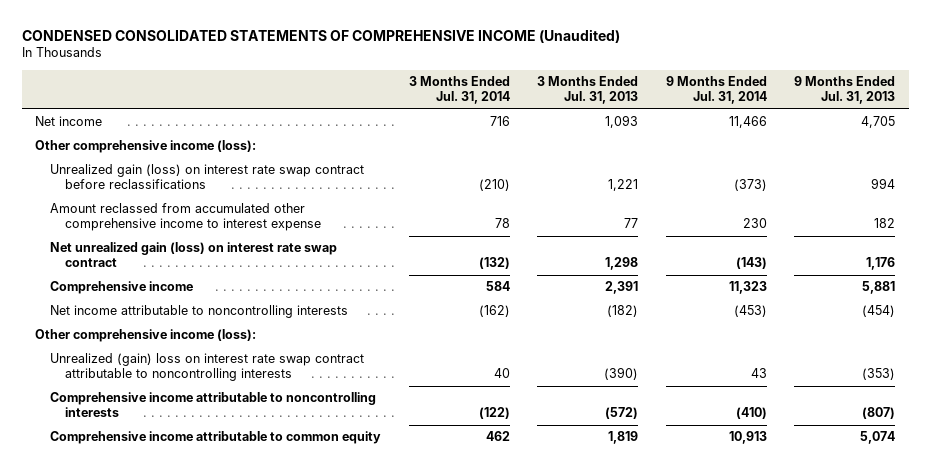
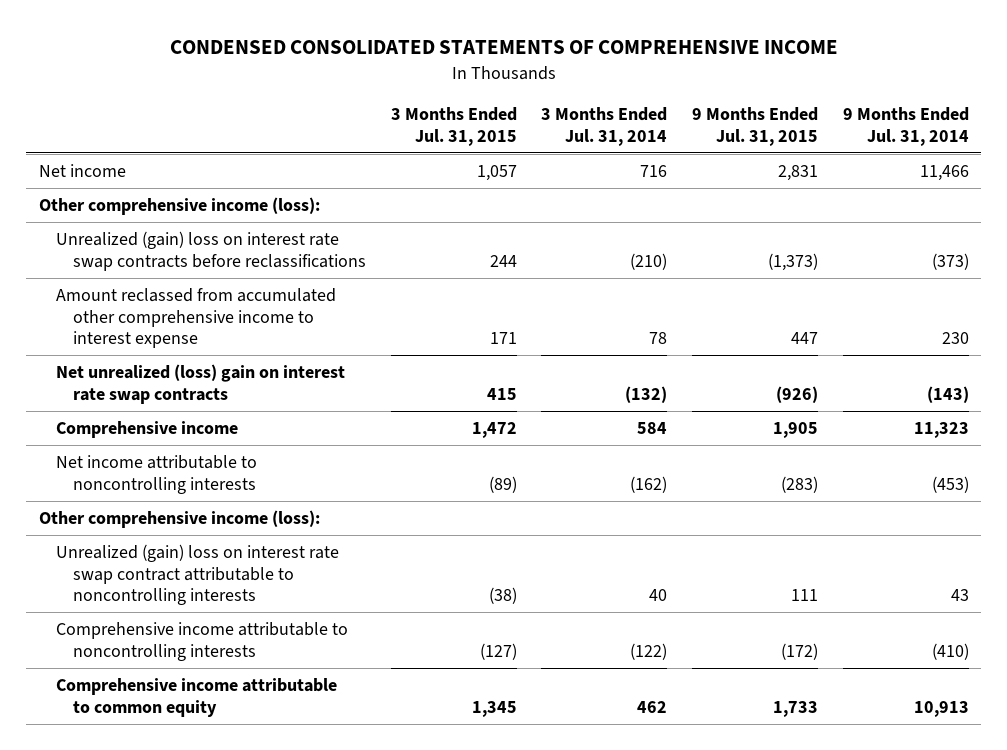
- CONDENSED CONSOLIDATED STATEMENTS OF COMPREHENSIVE INCOME (Unaudited)
+ CONDENSED CONSOLIDATED STATEMENTS OF COMPREHENSIVE INCOME
- | 3 Months Ended Jul. 31, 2014 | 3 Months Ended Jul. 31, 2013 | 9 Months Ended Jul. 31, 2014 | 9 Months Ended Jul. 31, 2013
+ | 3 Months Ended Jul. 31, 2015 | 3 Months Ended Jul. 31, 2014 | 9 Months Ended Jul. 31, 2015 | 9 Months Ended Jul. 31, 2014
- Unrealized gain (loss) on interest rate swap contract before reclassifications | (210) | 1,221 | (373) | 994
+ Unrealized (gain) loss on interest rate swap contracts before reclassifications | 244 | (210) | (1,373) | (373)
- Net unrealized gain (loss) on interest rate swap contract | (132) | 1,298 | (143) | 1,176
+ Net unrealized (loss) gain on interest rate swap contracts | 415 | (132) | (926) | (143)

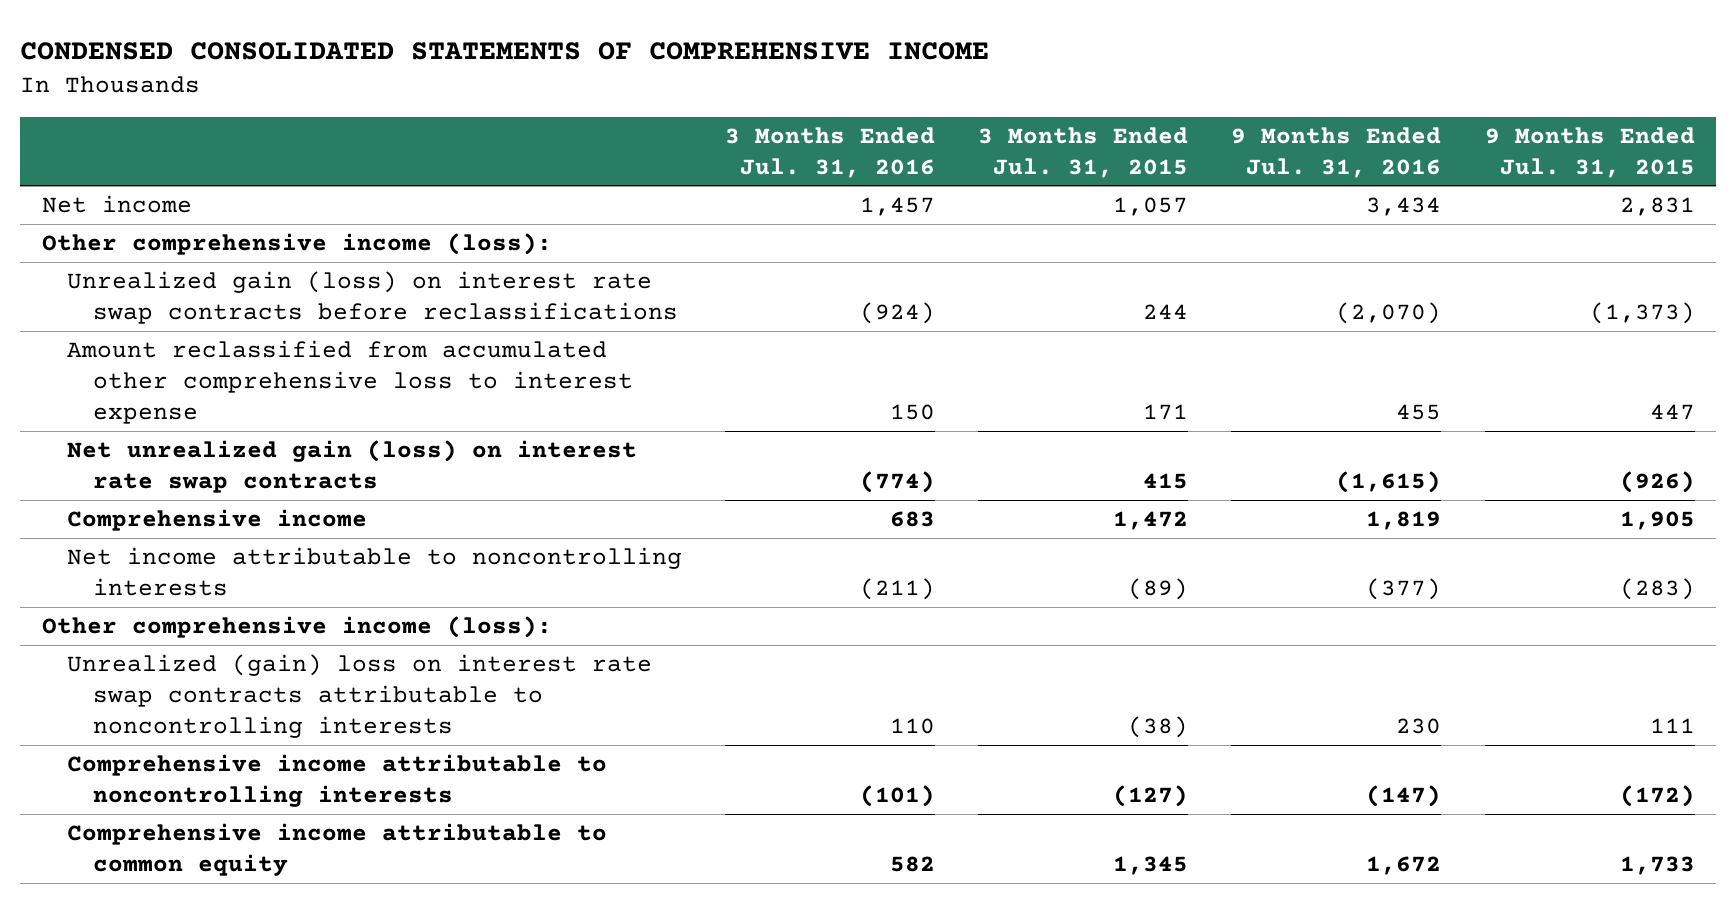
- | 3 Months Ended Jul. 31, 2015 | 3 Months Ended Jul. 31, 2014 | 9 Months Ended Jul. 31, 2015 | 9 Months Ended Jul. 31, 2014
+ | 3 Months Ended Jul. 31, 2016 | 3 Months Ended Jul. 31, 2015 | 9 Months Ended Jul. 31, 2016 | 9 Months Ended Jul. 31, 2015
- Unrealized (gain) loss on interest rate swap contracts before reclassifications | 244 | (210) | (1,373) | (373)
- Amount reclassed from accumulated other comprehensive income to interest expense | 171 | 78 | 447 | 230
- Net unrealized (loss) gain on interest rate swap contracts | 415 | (132) | (926) | (143)
+ Unrealized gain (loss) on interest rate swap contracts before reclassifications | (924) | 244 | (2,070) | (1,373)
+ Amount reclassified from accumulated other comprehensive loss to interest expense | 150 | 171 | 455 | 447
+ Net unrealized gain (loss) on interest rate swap contracts | (774) | 415 | (1,615) | (926)
- Unrealized (gain) loss on interest rate swap contract attributable to noncontrolling interests | (38) | 40 | 111 | 43
+ Unrealized (gain) loss on interest rate swap contracts attributable to noncontrolling interests | 110 | (38) | 230 | 111

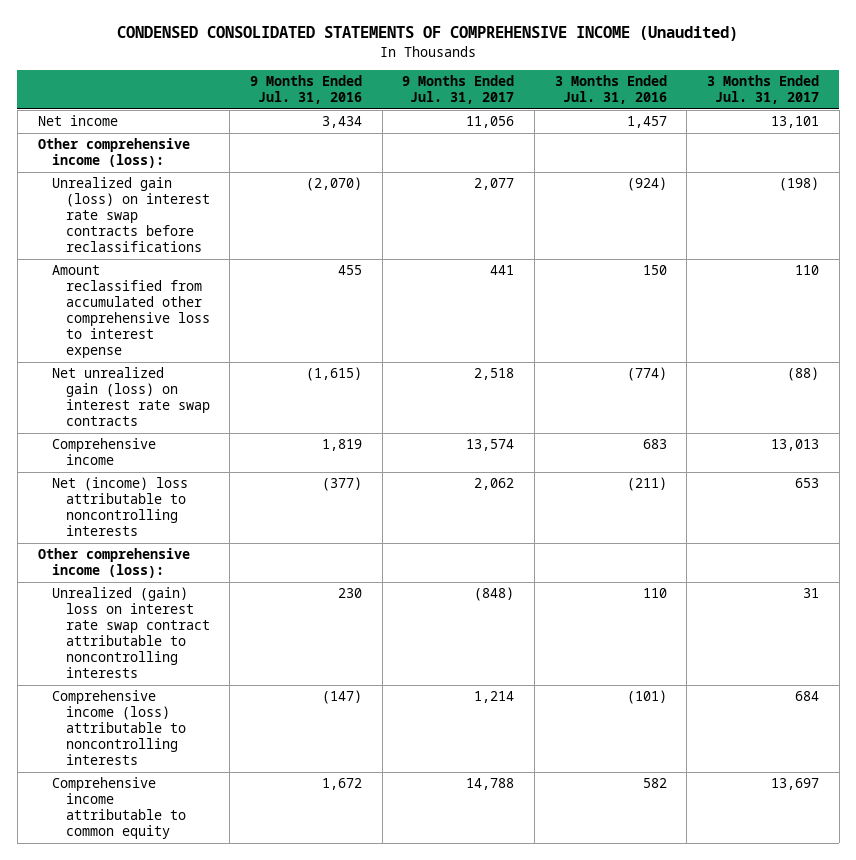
- CONDENSED CONSOLIDATED STATEMENTS OF COMPREHENSIVE INCOME
+ CONDENSED CONSOLIDATED STATEMENTS OF COMPREHENSIVE INCOME (Unaudited)
- | 3 Months Ended Jul. 31, 2016 | 3 Months Ended Jul. 31, 2015 | 9 Months Ended Jul. 31, 2016 | 9 Months Ended Jul. 31, 2015
+ | 9 Months Ended Jul. 31, 2016 | 9 Months Ended Jul. 31, 2017 | 3 Months Ended Jul. 31, 2016 | 3 Months Ended Jul. 31, 2017
- Net income attributable to noncontrolling interests | (211) | (89) | (377) | (283)
+ Net (income) loss attributable to noncontrolling interests | (377) | 2,062 | (211) | 653
- Unrealized (gain) loss on interest rate swap contracts attributable to noncontrolling interests | 110 | (38) | 230 | 111
- Comprehensive income attributable to noncontrolling interests | (101) | (127) | (147) | (172)
+ Unrealized (gain) loss on interest rate swap contract attributable to noncontrolling interests | 230 | (848) | 110 | 31
+ Comprehensive income (loss) attributable to noncontrolling interests | (147) | 1,214 | (101) | 684

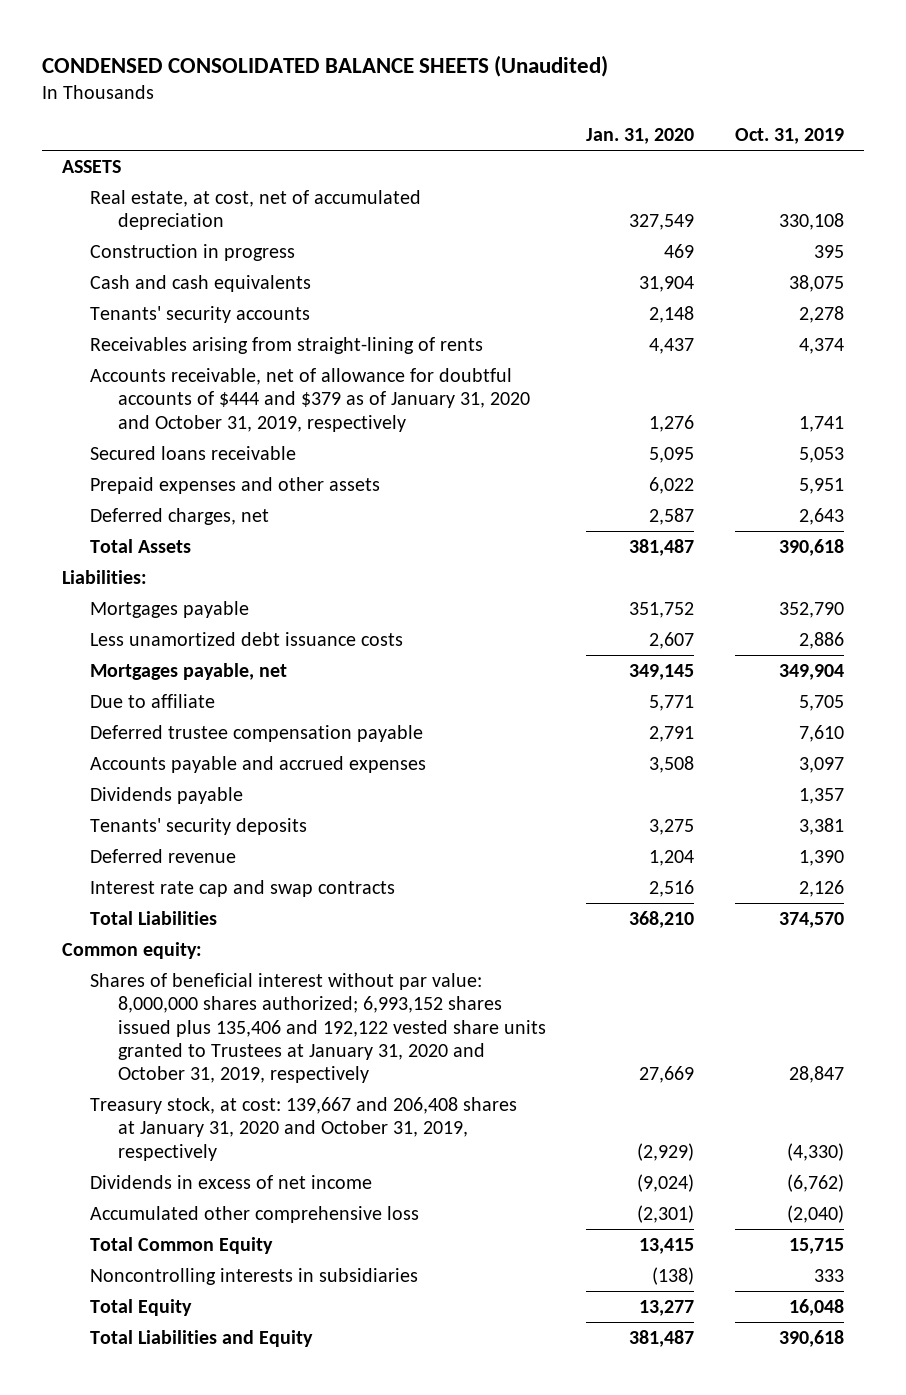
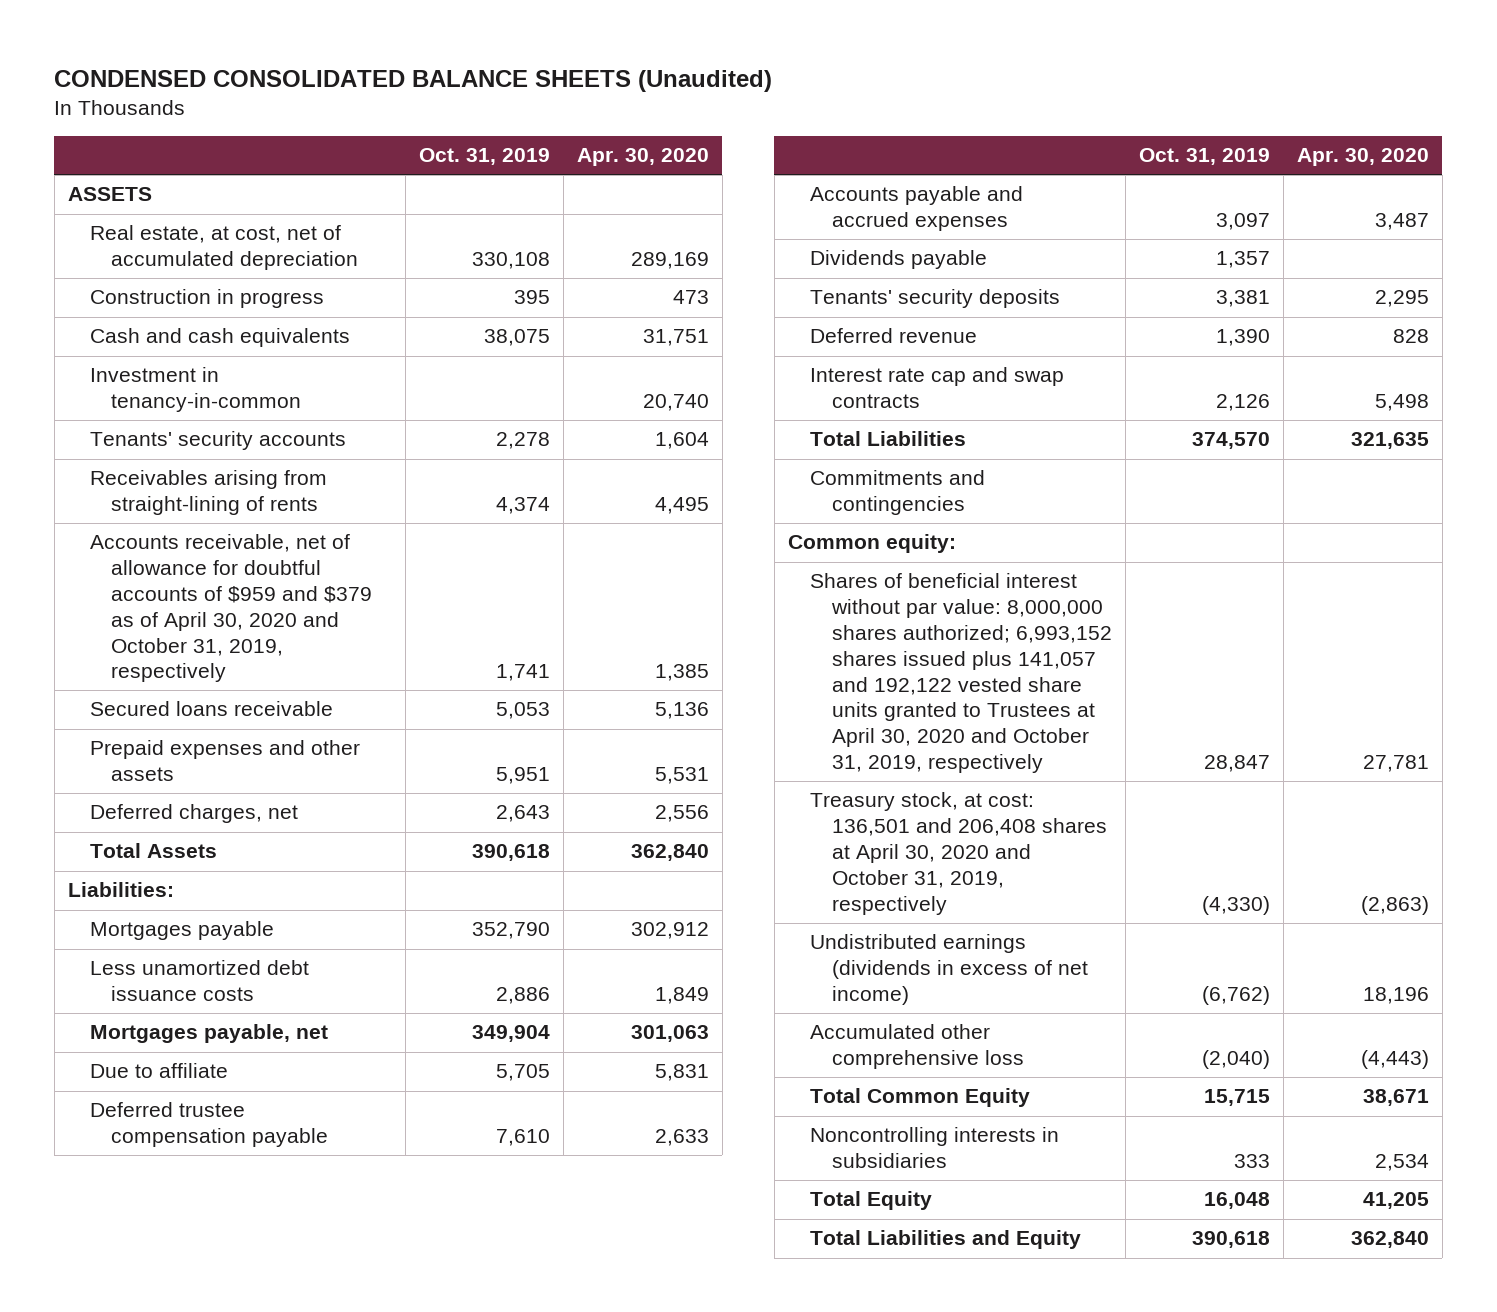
- | Jan. 31, 2020 | Oct. 31, 2019
+ | Oct. 31, 2019 | Apr. 30, 2020
+ Investment in tenancy-in-common | | 20,740
- Accounts receivable, net of allowance for doubtful accounts of $444 and $379 as of January 31, 2020 and October 31, 2019, respectively | 1,276 | 1,741
+ Accounts receivable, net of allowance for doubtful accounts of $959 and $379 as of April 30, 2020 and October 31, 2019, respectively | 1,741 | 1,385
+ Commitments and contingencies
- Shares of beneficial interest without par value: 8,000,000 shares authorized; 6,993,152 shares issued plus 135,406 and 192,122 vested share units granted to Trustees at January 31, 2020 and October 31, 2019, respectively | 27,669 | 28,847
- Treasury stock, at cost: 139,667 and 206,408 shares at January 31, 2020 and October 31, 2019, respectively | (2,929) | (4,330)
- Dividends in excess of net income | (9,024) | (6,762)
+ Shares of beneficial interest without par value: 8,000,000 shares authorized; 6,993,152 shares issued plus 141,057 and 192,122 vested share units granted to Trustees at April 30, 2020 and October 31, 2019, respectively | 28,847 | 27,781
+ Treasury stock, at cost: 136,501 and 206,408 shares at April 30, 2020 and October 31, 2019, respectively | (4,330) | (2,863)
+ Undistributed earnings (dividends in excess of net income) | (6,762) | 18,196

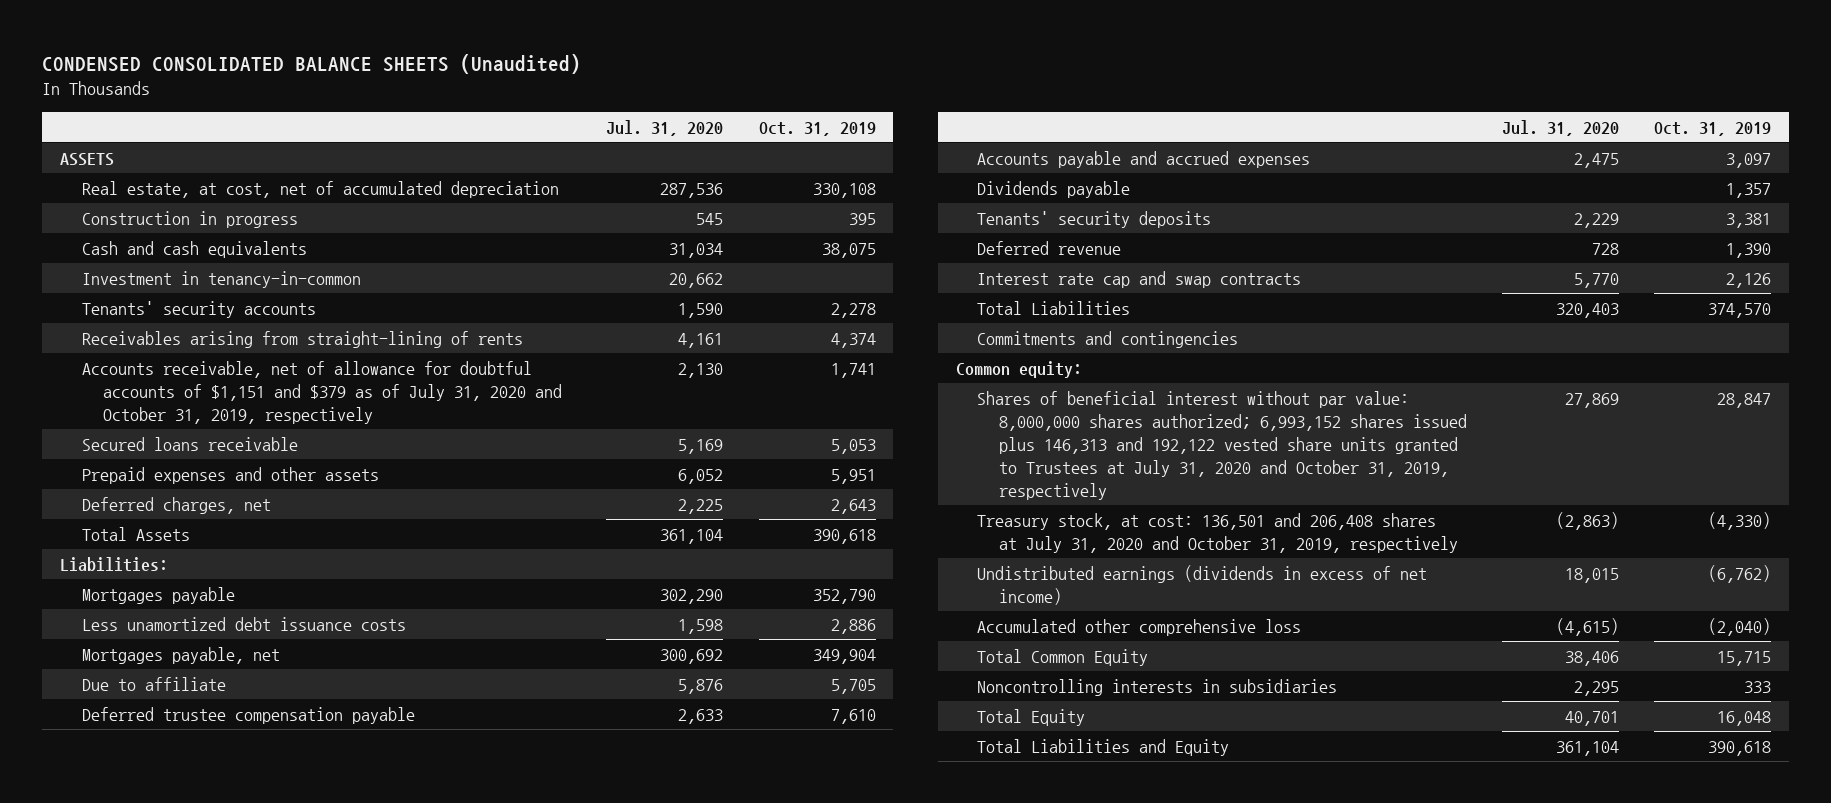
- | Oct. 31, 2019 | Apr. 30, 2020
+ | Jul. 31, 2020 | Oct. 31, 2019
- Accounts receivable, net of allowance for doubtful accounts of $959 and $379 as of April 30, 2020 and October 31, 2019, respectively | 1,741 | 1,385
+ Accounts receivable, net of allowance for doubtful accounts of $1,151 and $379 as of July 31, 2020 and October 31, 2019, respectively | 2,130 | 1,741
- Shares of beneficial interest without par value: 8,000,000 shares authorized; 6,993,152 shares issued plus 141,057 and 192,122 vested share units granted to Trustees at April 30, 2020 and October 31, 2019, respectively | 28,847 | 27,781
- Treasury stock, at cost: 136,501 and 206,408 shares at April 30, 2020 and October 31, 2019, respectively | (4,330) | (2,863)
+ Shares of beneficial interest without par value: 8,000,000 shares authorized; 6,993,152 shares issued plus 146,313 and 192,122 vested share units granted to Trustees at July 31, 2020 and October 31, 2019, respectively | 27,869 | 28,847
+ Treasury stock, at cost: 136,501 and 206,408 shares at July 31, 2020 and October 31, 2019, respectively | (2,863) | (4,330)

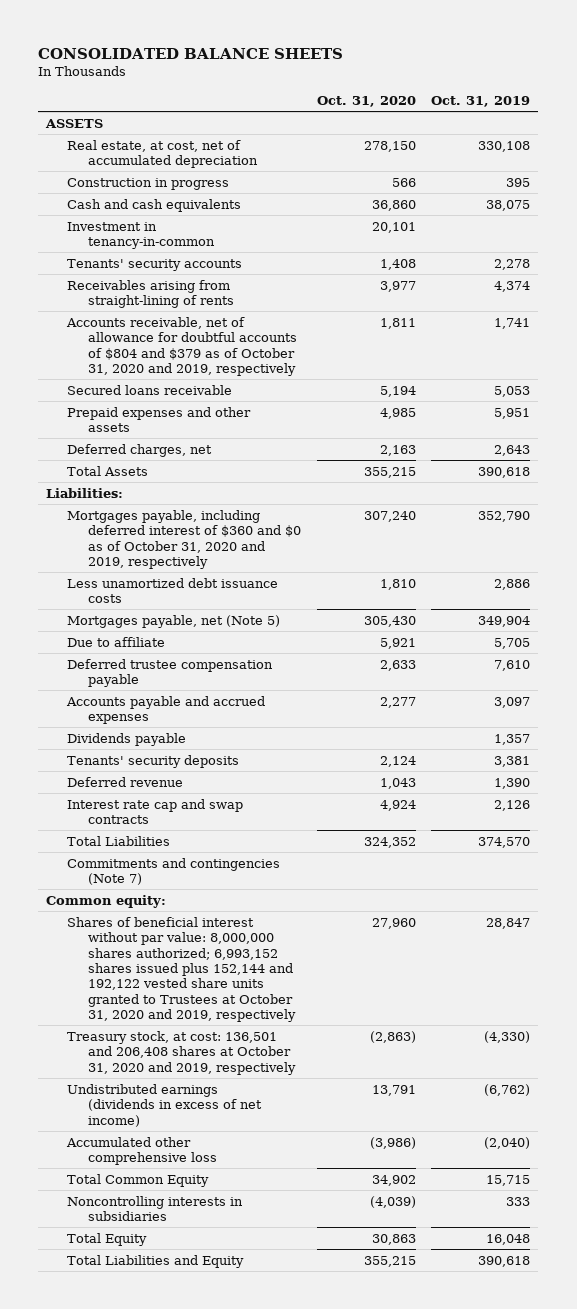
- CONDENSED CONSOLIDATED BALANCE SHEETS (Unaudited)
+ CONSOLIDATED BALANCE SHEETS
- | Jul. 31, 2020 | Oct. 31, 2019
+ | Oct. 31, 2020 | Oct. 31, 2019
- Accounts receivable, net of allowance for doubtful accounts of $1,151 and $379 as of July 31, 2020 and October 31, 2019, respectively | 2,130 | 1,741
+ Accounts receivable, net of allowance for doubtful accounts of $804 and $379 as of October 31, 2020 and 2019, respectively | 1,811 | 1,741
- Mortgages payable | 302,290 | 352,790
+ Mortgages payable, including deferred interest of $360 and $0 as of October 31, 2020 and 2019, respectively | 307,240 | 352,790
- Mortgages payable, net | 300,692 | 349,904
+ Mortgages payable, net (Note 5) | 305,430 | 349,904
- Commitments and contingencies
+ Commitments and contingencies (Note 7)
- Shares of beneficial interest without par value: 8,000,000 shares authorized; 6,993,152 shares issued plus 146,313 and 192,122 vested share units granted to Trustees at July 31, 2020 and October 31, 2019, respectively | 27,869 | 28,847
- Treasury stock, at cost: 136,501 and 206,408 shares at July 31, 2020 and October 31, 2019, respectively | (2,863) | (4,330)
+ Shares of beneficial interest without par value: 8,000,000 shares authorized; 6,993,152 shares issued plus 152,144 and 192,122 vested share units granted to Trustees at October 31, 2020 and 2019, respectively | 27,960 | 28,847
+ Treasury stock, at cost: 136,501 and 206,408 shares at October 31, 2020 and 2019, respectively | (2,863) | (4,330)

